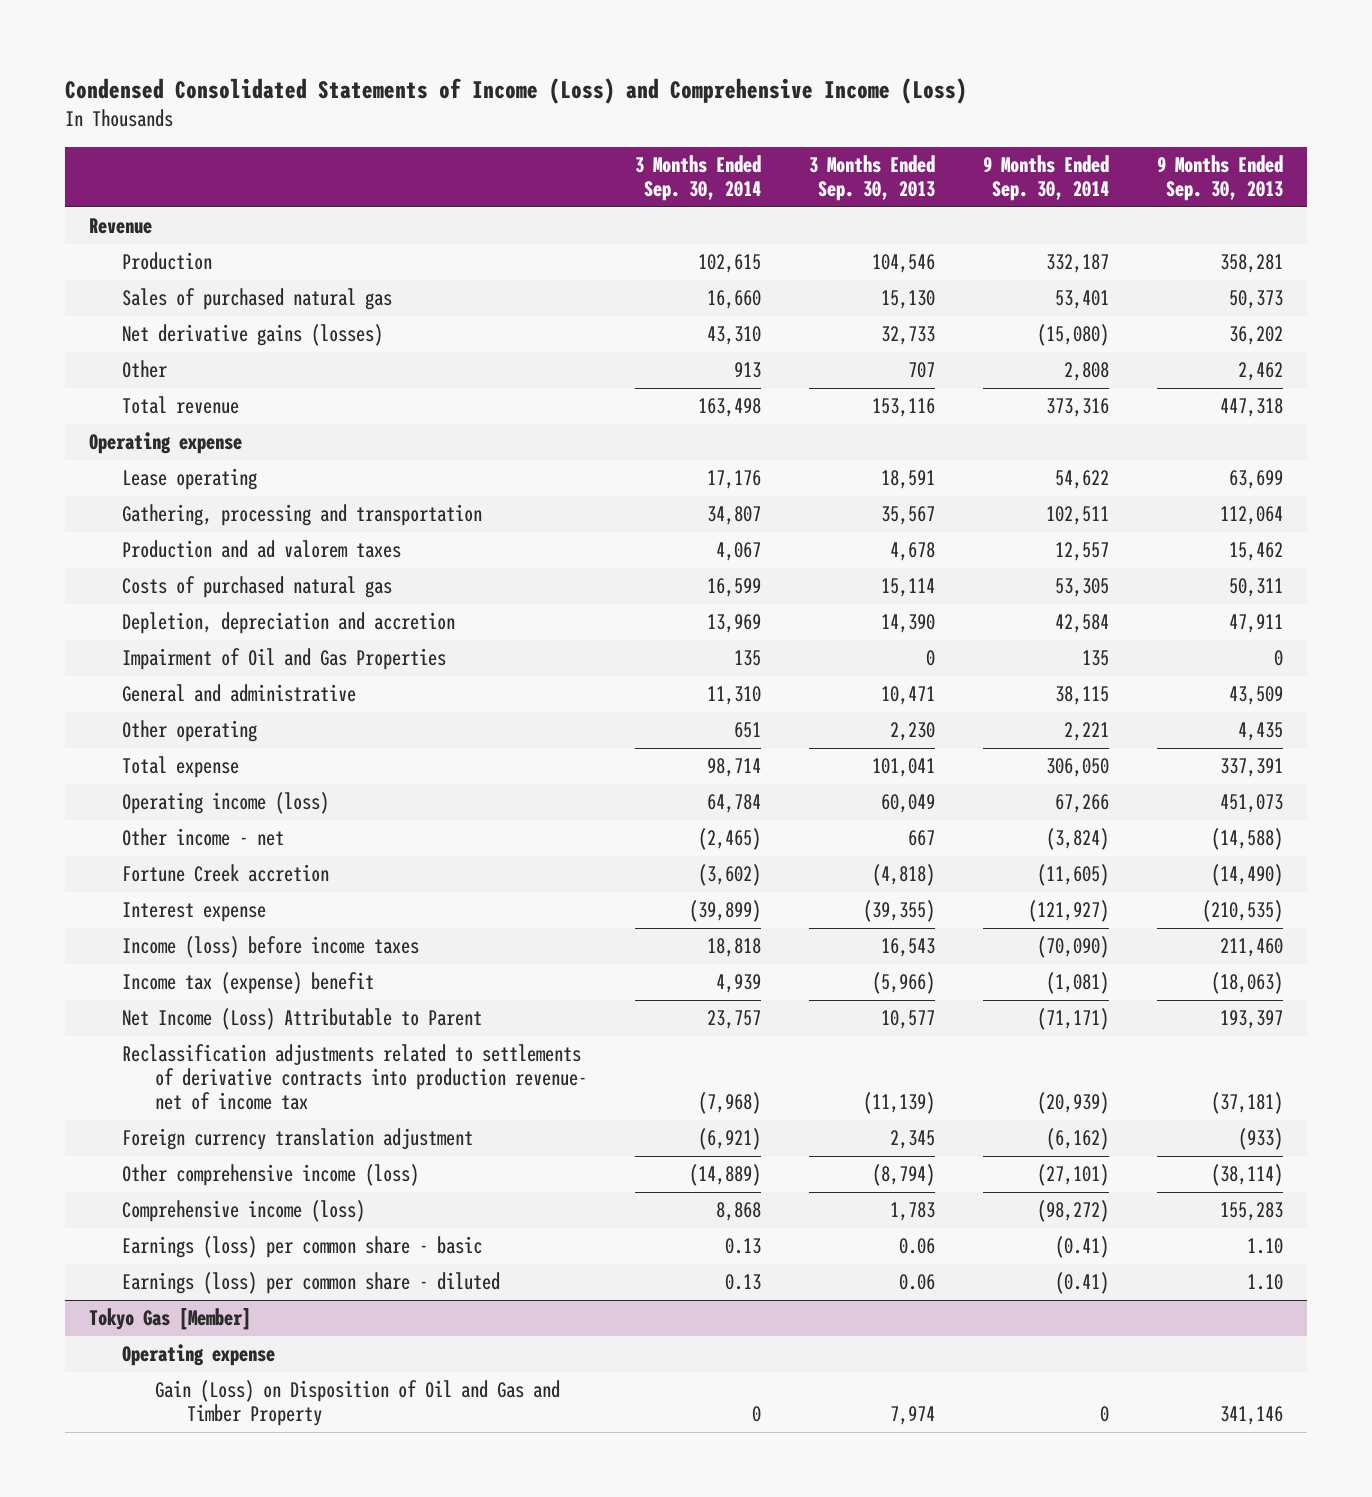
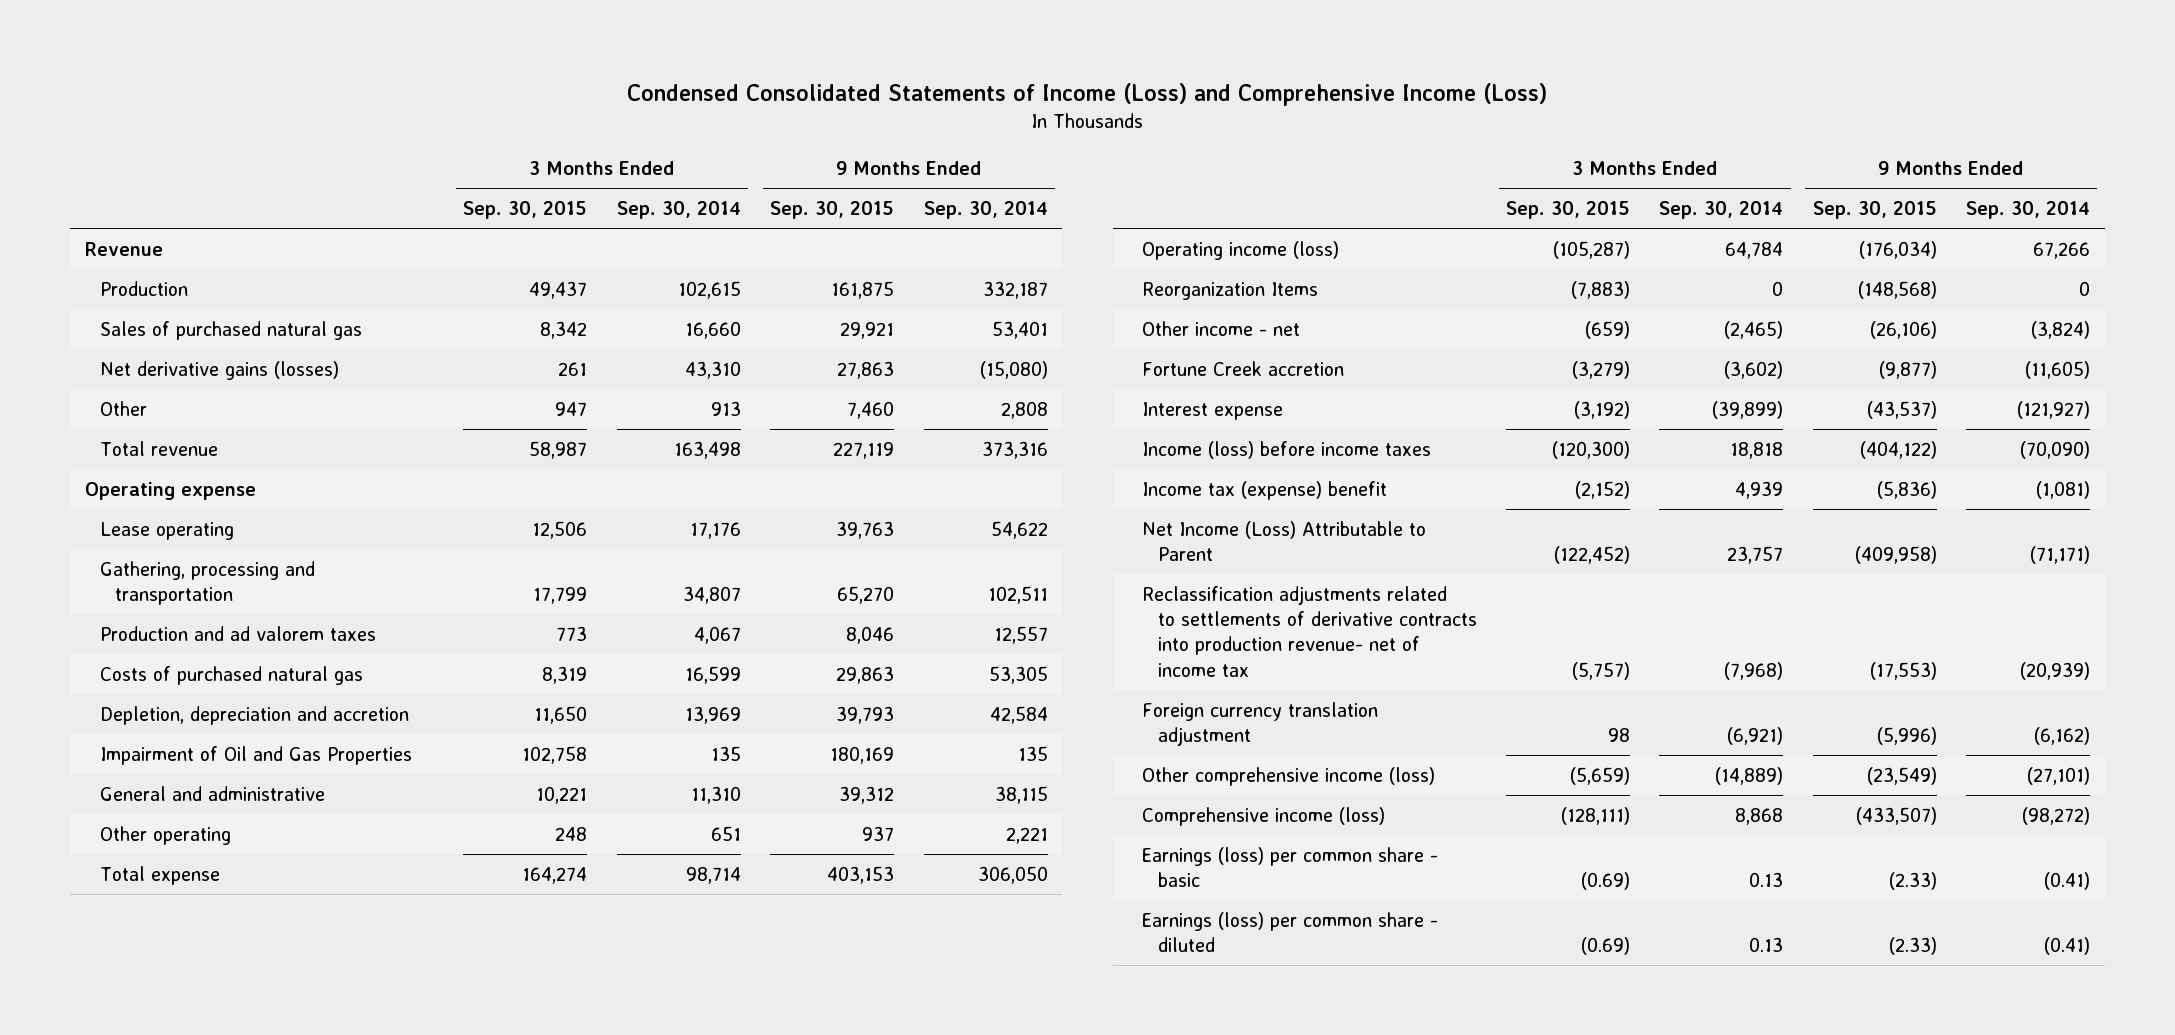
- | 3 Months Ended Sep. 30, 2014 | 3 Months Ended Sep. 30, 2013 | 9 Months Ended Sep. 30, 2014 | 9 Months Ended Sep. 30, 2013
+ | 3 Months Ended Sep. 30, 2015 | 3 Months Ended Sep. 30, 2014 | 9 Months Ended Sep. 30, 2015 | 9 Months Ended Sep. 30, 2014
+ Reorganization Items | (7,883) | 0 | (148,568) | 0
- Tokyo Gas [Member]
- Operating expense
- Gain (Loss) on Disposition of Oil and Gas and Timber Property | 0 | 7,974 | 0 | 341,146

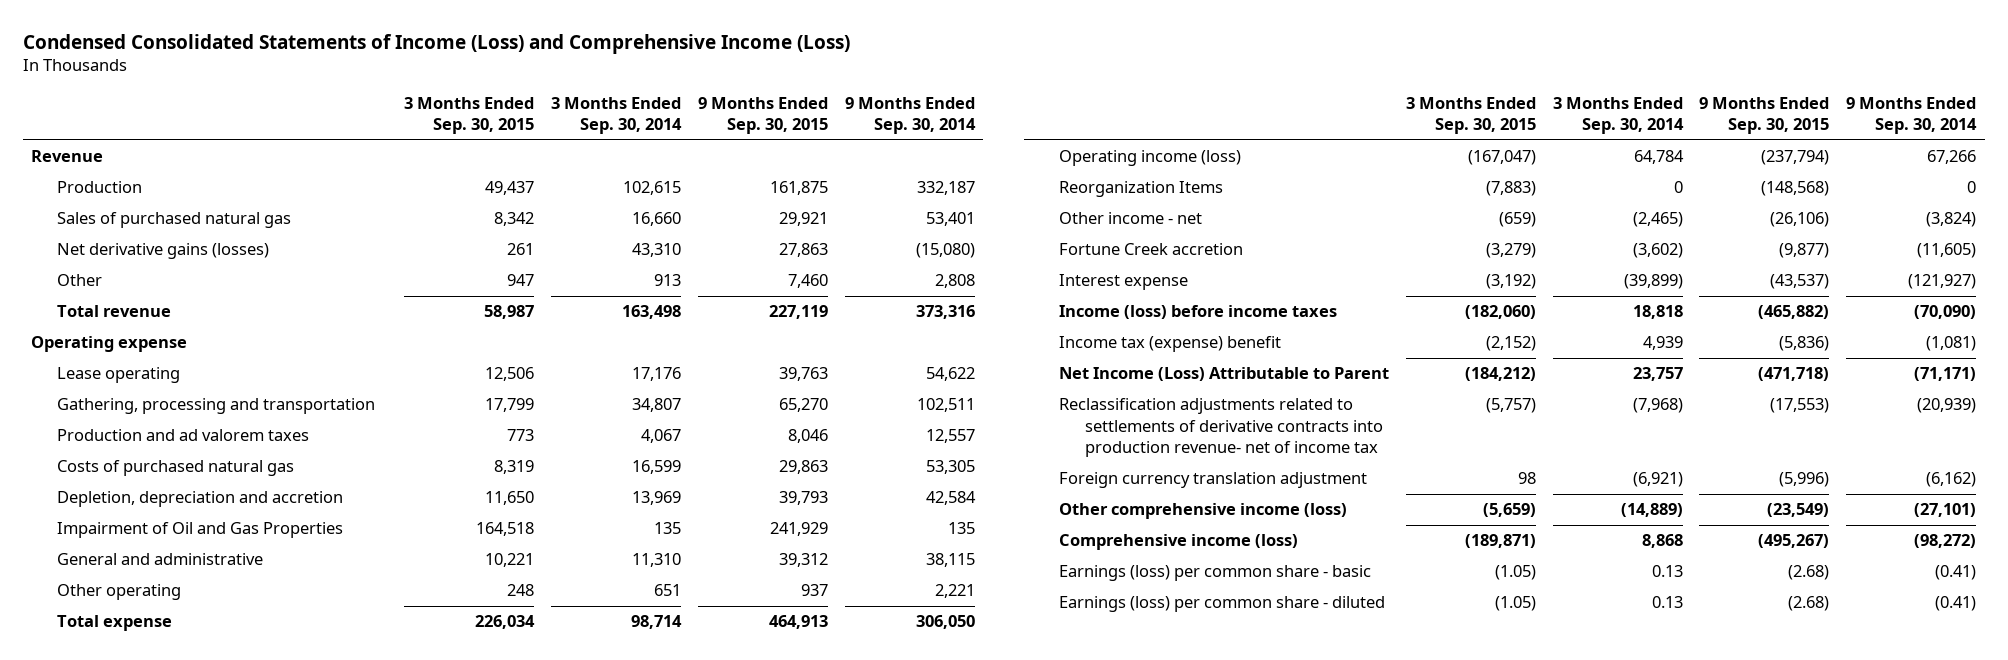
- Impairment of Oil and Gas Properties | 102,758 | 135 | 180,169 | 135
+ Impairment of Oil and Gas Properties | 164,518 | 135 | 241,929 | 135
- Total expense | 164,274 | 98,714 | 403,153 | 306,050
- Operating income (loss) | (105,287) | 64,784 | (176,034) | 67,266
+ Total expense | 226,034 | 98,714 | 464,913 | 306,050
+ Operating income (loss) | (167,047) | 64,784 | (237,794) | 67,266
- Income (loss) before income taxes | (120,300) | 18,818 | (404,122) | (70,090)
+ Income (loss) before income taxes | (182,060) | 18,818 | (465,882) | (70,090)
- Net Income (Loss) Attributable to Parent | (122,452) | 23,757 | (409,958) | (71,171)
+ Net Income (Loss) Attributable to Parent | (184,212) | 23,757 | (471,718) | (71,171)
- Comprehensive income (loss) | (128,111) | 8,868 | (433,507) | (98,272)
- Earnings (loss) per common share - basic | (0.69) | 0.13 | (2.33) | (0.41)
- Earnings (loss) per common share - diluted | (0.69) | 0.13 | (2.33) | (0.41)
+ Comprehensive income (loss) | (189,871) | 8,868 | (495,267) | (98,272)
+ Earnings (loss) per common share - basic | (1.05) | 0.13 | (2.68) | (0.41)
+ Earnings (loss) per common share - diluted | (1.05) | 0.13 | (2.68) | (0.41)

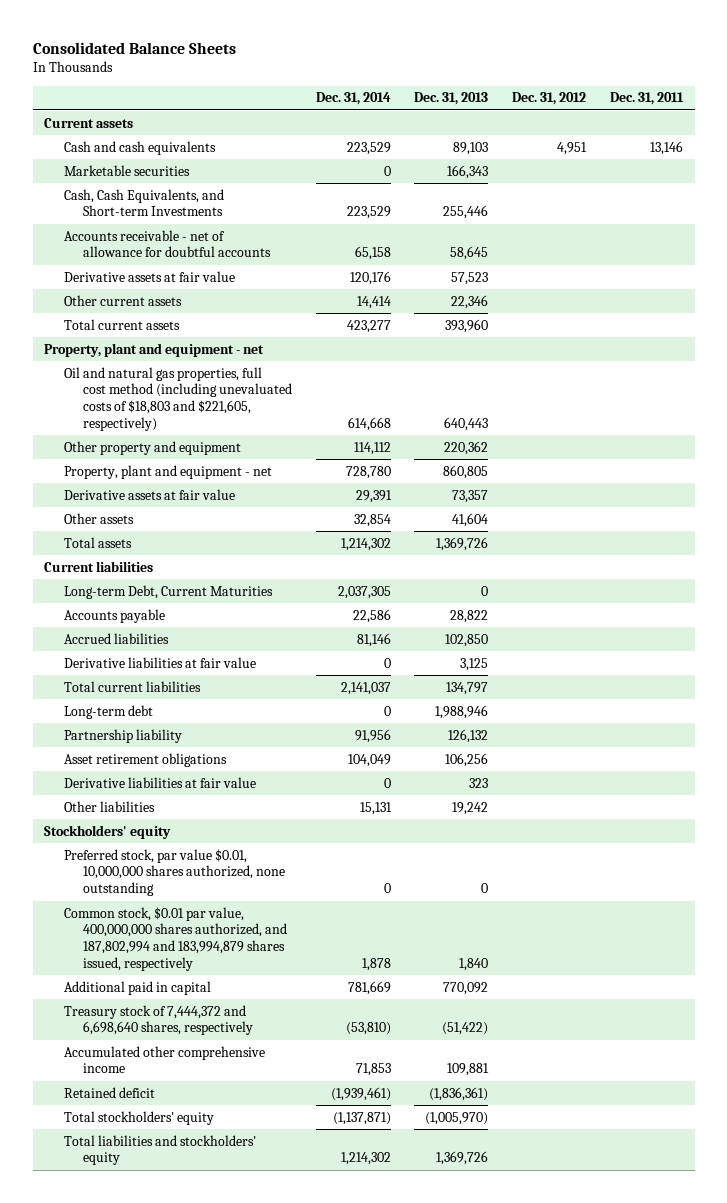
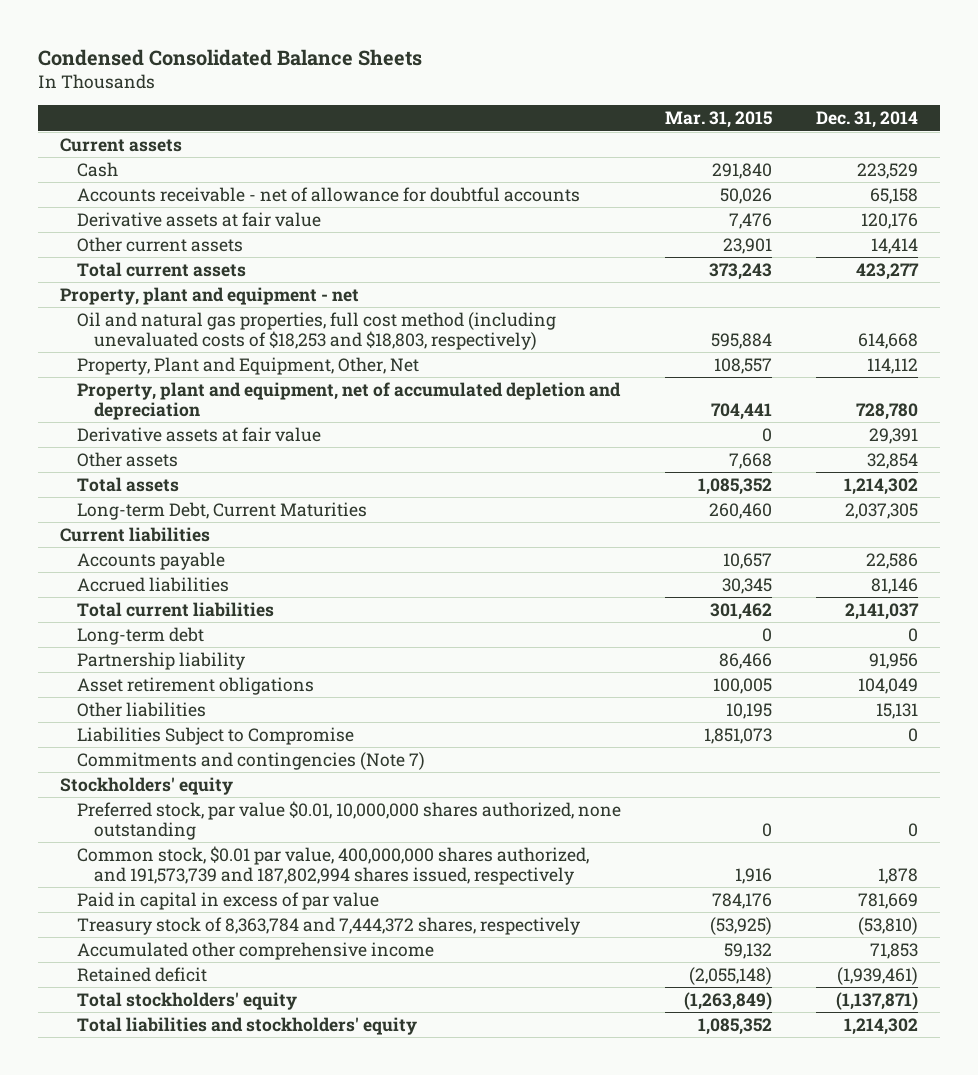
- Consolidated Balance Sheets
+ Condensed Consolidated Balance Sheets
- | Dec. 31, 2014 | Dec. 31, 2013 | Dec. 31, 2012 | Dec. 31, 2011
+ | Mar. 31, 2015 | Dec. 31, 2014
- Cash and cash equivalents | 223,529 | 89,103 | 4,951 | 13,146
- Marketable securities | 0 | 166,343 | |
- Cash, Cash Equivalents, and Short-term Investments | 223,529 | 255,446 | |
+ Cash | 291,840 | 223,529
- Oil and natural gas properties, full cost method (including unevaluated costs of $18,803 and $221,605, respectively) | 614,668 | 640,443 | |
- Other property and equipment | 114,112 | 220,362 | |
- Property, plant and equipment - net | 728,780 | 860,805 | |
+ Oil and natural gas properties, full cost method (including unevaluated costs of $18,253 and $18,803, respectively) | 595,884 | 614,668
+ Property, Plant and Equipment, Other, Net | 108,557 | 114,112
+ Property, plant and equipment, net of accumulated depletion and depreciation | 704,441 | 728,780
moved down: Current liabilities
- Derivative liabilities at fair value | 0 | 3,125 | |
- Derivative liabilities at fair value | 0 | 323 | |
+ Liabilities Subject to Compromise | 1,851,073 | 0
+ Commitments and contingencies (Note 7)
- Common stock, $0.01 par value, 400,000,000 shares authorized, and 187,802,994 and 183,994,879 shares issued, respectively | 1,878 | 1,840 | |
- Additional paid in capital | 781,669 | 770,092 | |
- Treasury stock of 7,444,372 and 6,698,640 shares, respectively | (53,810) | (51,422) | |
+ Common stock, $0.01 par value, 400,000,000 shares authorized, and 191,573,739 and 187,802,994 shares issued, respectively | 1,916 | 1,878
+ Paid in capital in excess of par value | 784,176 | 781,669
+ Treasury stock of 8,363,784 and 7,444,372 shares, respectively | (53,925) | (53,810)

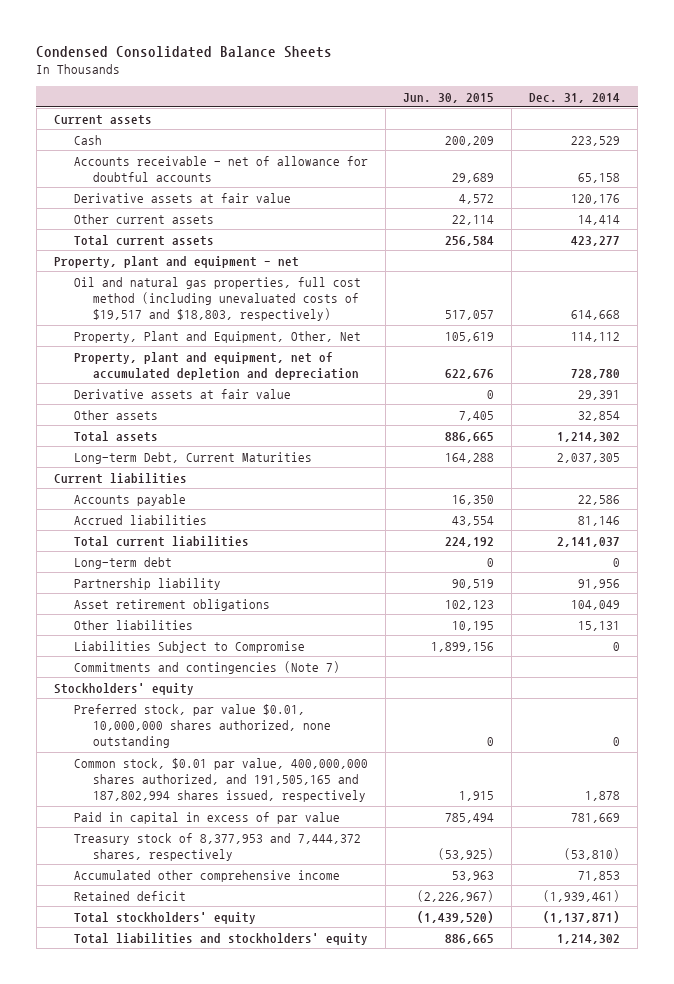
- | Mar. 31, 2015 | Dec. 31, 2014
+ | Jun. 30, 2015 | Dec. 31, 2014
- Oil and natural gas properties, full cost method (including unevaluated costs of $18,253 and $18,803, respectively) | 595,884 | 614,668
+ Oil and natural gas properties, full cost method (including unevaluated costs of $19,517 and $18,803, respectively) | 517,057 | 614,668
- Common stock, $0.01 par value, 400,000,000 shares authorized, and 191,573,739 and 187,802,994 shares issued, respectively | 1,916 | 1,878
+ Common stock, $0.01 par value, 400,000,000 shares authorized, and 191,505,165 and 187,802,994 shares issued, respectively | 1,915 | 1,878
- Treasury stock of 8,363,784 and 7,444,372 shares, respectively | (53,925) | (53,810)
+ Treasury stock of 8,377,953 and 7,444,372 shares, respectively | (53,925) | (53,810)

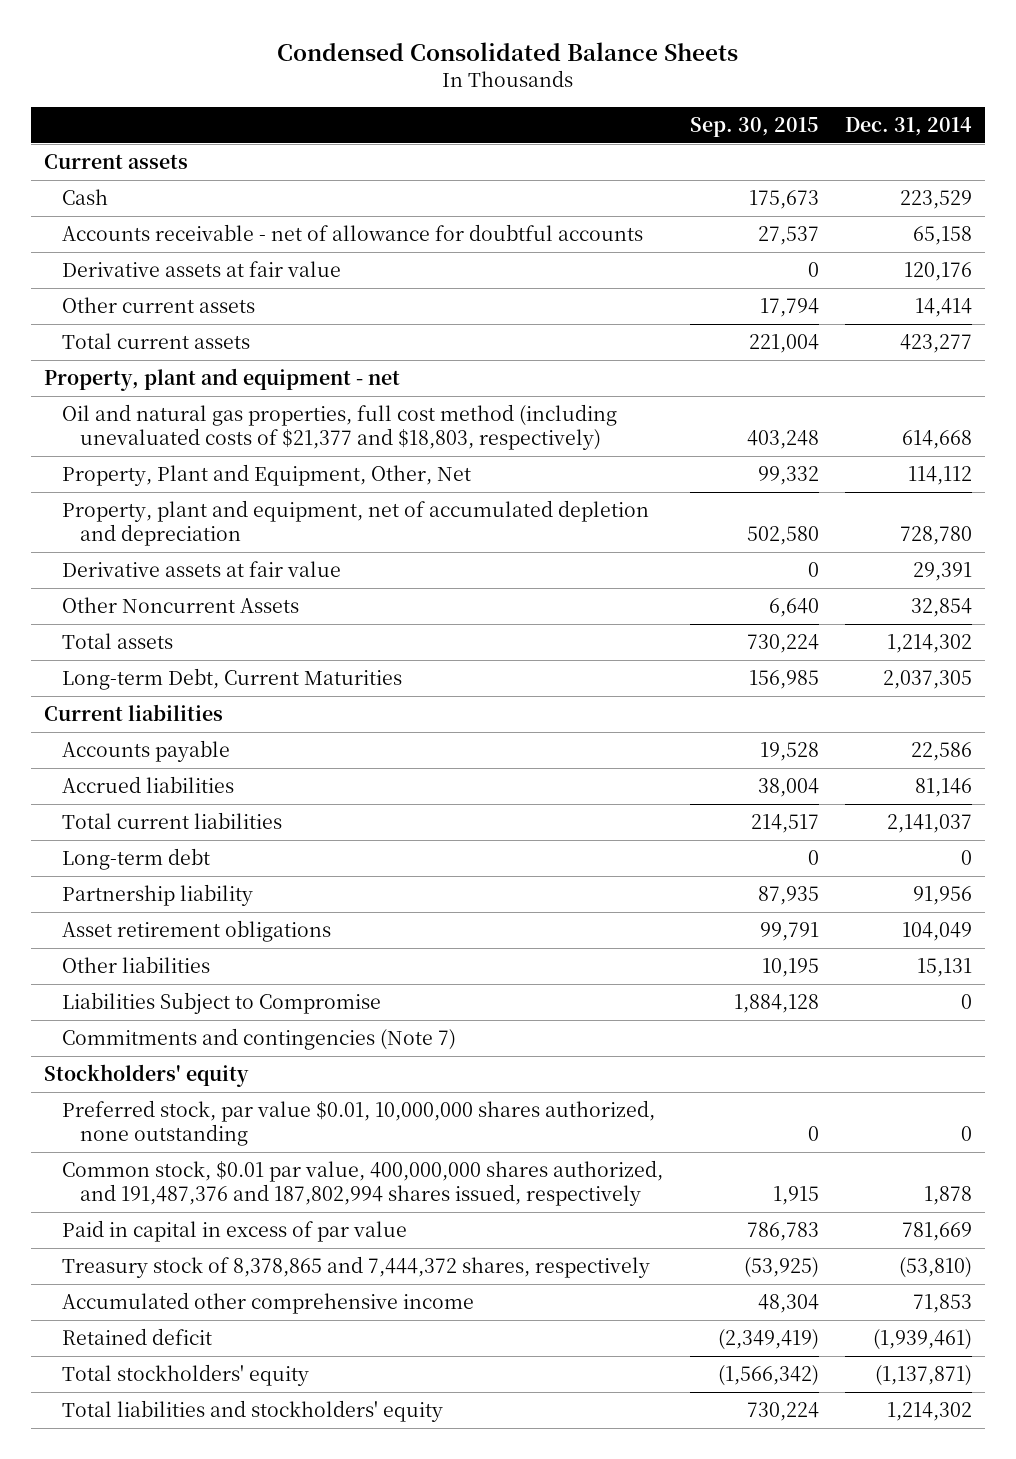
- | Jun. 30, 2015 | Dec. 31, 2014
+ | Sep. 30, 2015 | Dec. 31, 2014
- Oil and natural gas properties, full cost method (including unevaluated costs of $19,517 and $18,803, respectively) | 517,057 | 614,668
+ Oil and natural gas properties, full cost method (including unevaluated costs of $21,377 and $18,803, respectively) | 403,248 | 614,668
- Other assets | 7,405 | 32,854
+ Other Noncurrent Assets | 6,640 | 32,854
- Common stock, $0.01 par value, 400,000,000 shares authorized, and 191,505,165 and 187,802,994 shares issued, respectively | 1,915 | 1,878
+ Common stock, $0.01 par value, 400,000,000 shares authorized, and 191,487,376 and 187,802,994 shares issued, respectively | 1,915 | 1,878
- Treasury stock of 8,377,953 and 7,444,372 shares, respectively | (53,925) | (53,810)
+ Treasury stock of 8,378,865 and 7,444,372 shares, respectively | (53,925) | (53,810)

